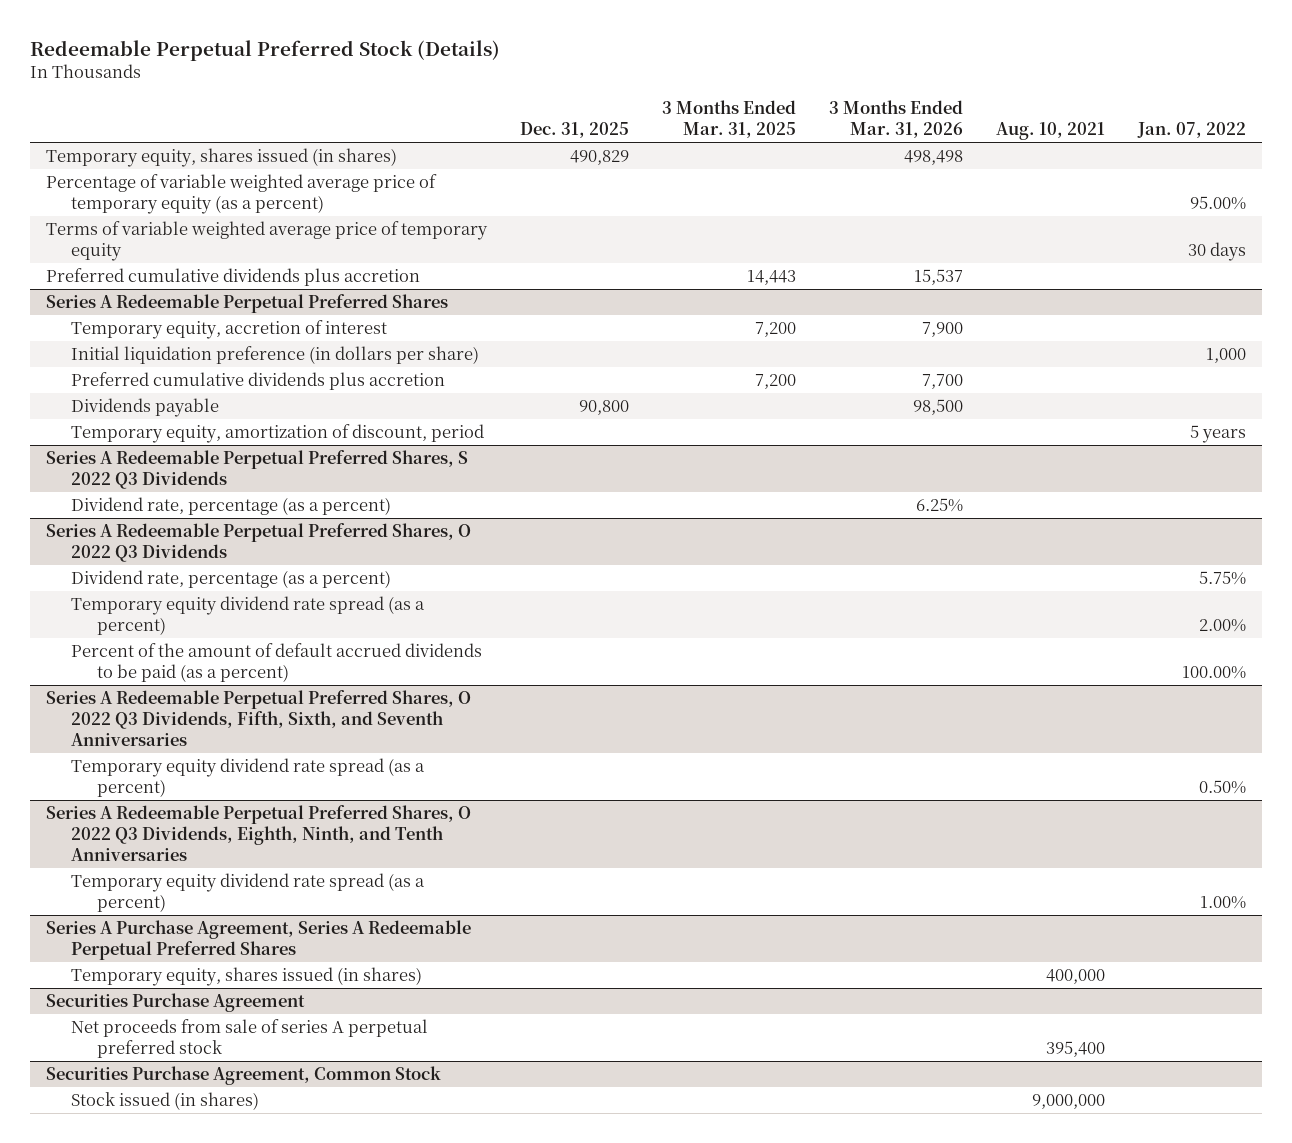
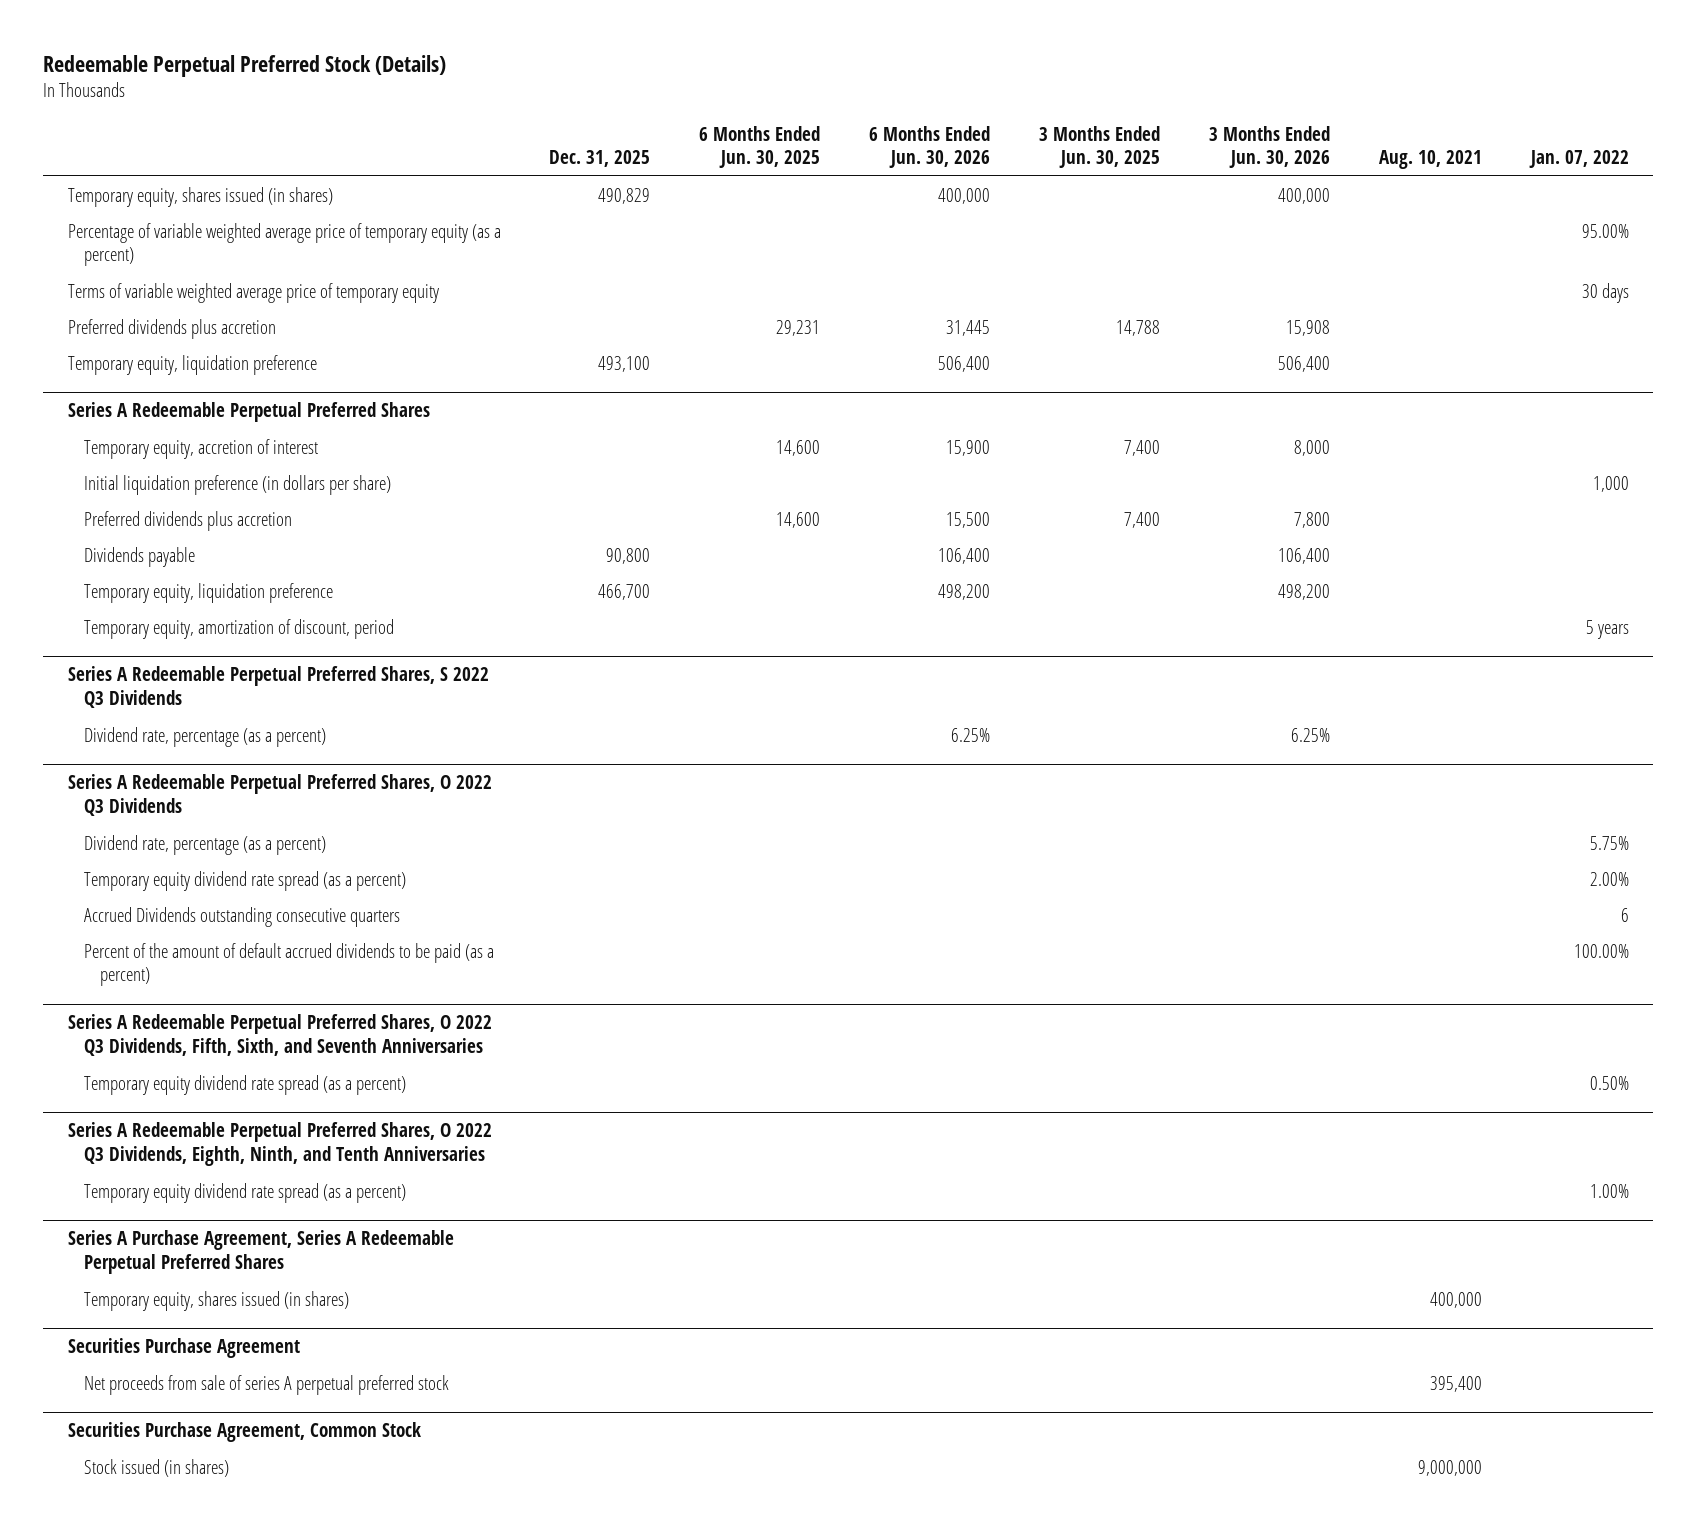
- | Dec. 31, 2025 | 3 Months Ended Mar. 31, 2025 | 3 Months Ended Mar. 31, 2026 | Aug. 10, 2021 | Jan. 07, 2022
+ | Dec. 31, 2025 | 6 Months Ended Jun. 30, 2025 | 6 Months Ended Jun. 30, 2026 | 3 Months Ended Jun. 30, 2025 | 3 Months Ended Jun. 30, 2026 | Aug. 10, 2021 | Jan. 07, 2022
- Preferred cumulative dividends plus accretion | | 14,443 | 15,537 | |
+ Preferred dividends plus accretion | | 29,231 | 31,445 | 14,788 | 15,908 | |
+ Temporary equity, liquidation preference | 493,100 | | 506,400 | | 506,400 | |
@ Series A Redeemable Perpetual Preferred Shares
- Preferred cumulative dividends plus accretion | | 7,200 | 7,700 | |
+ Preferred dividends plus accretion | | 14,600 | 15,500 | 7,400 | 7,800 | |
+ Temporary equity, liquidation preference | 466,700 | | 498,200 | | 498,200 | |
@ Series A Redeemable Perpetual Preferred Shares, O 2022 Q3 Dividends
+ Accrued Dividends outstanding consecutive quarters | | | | | | | 6

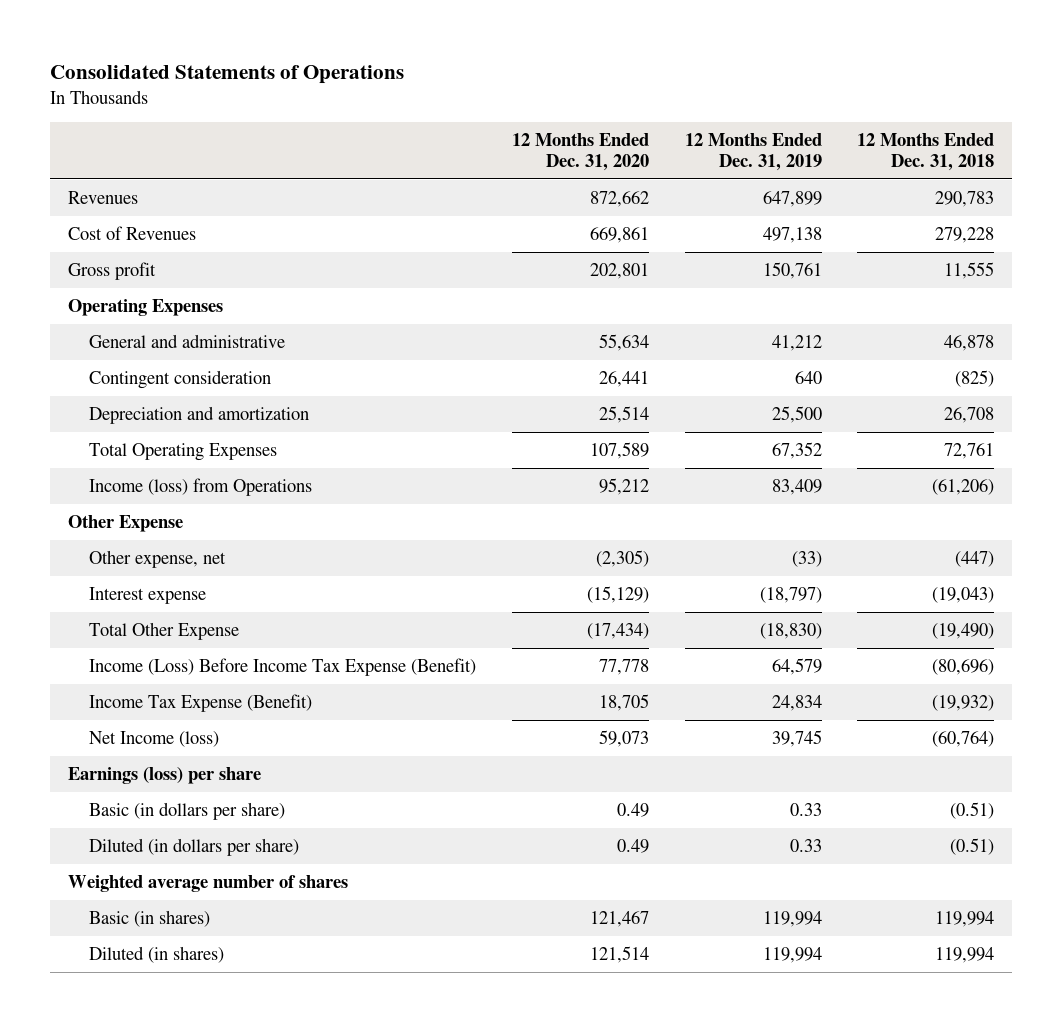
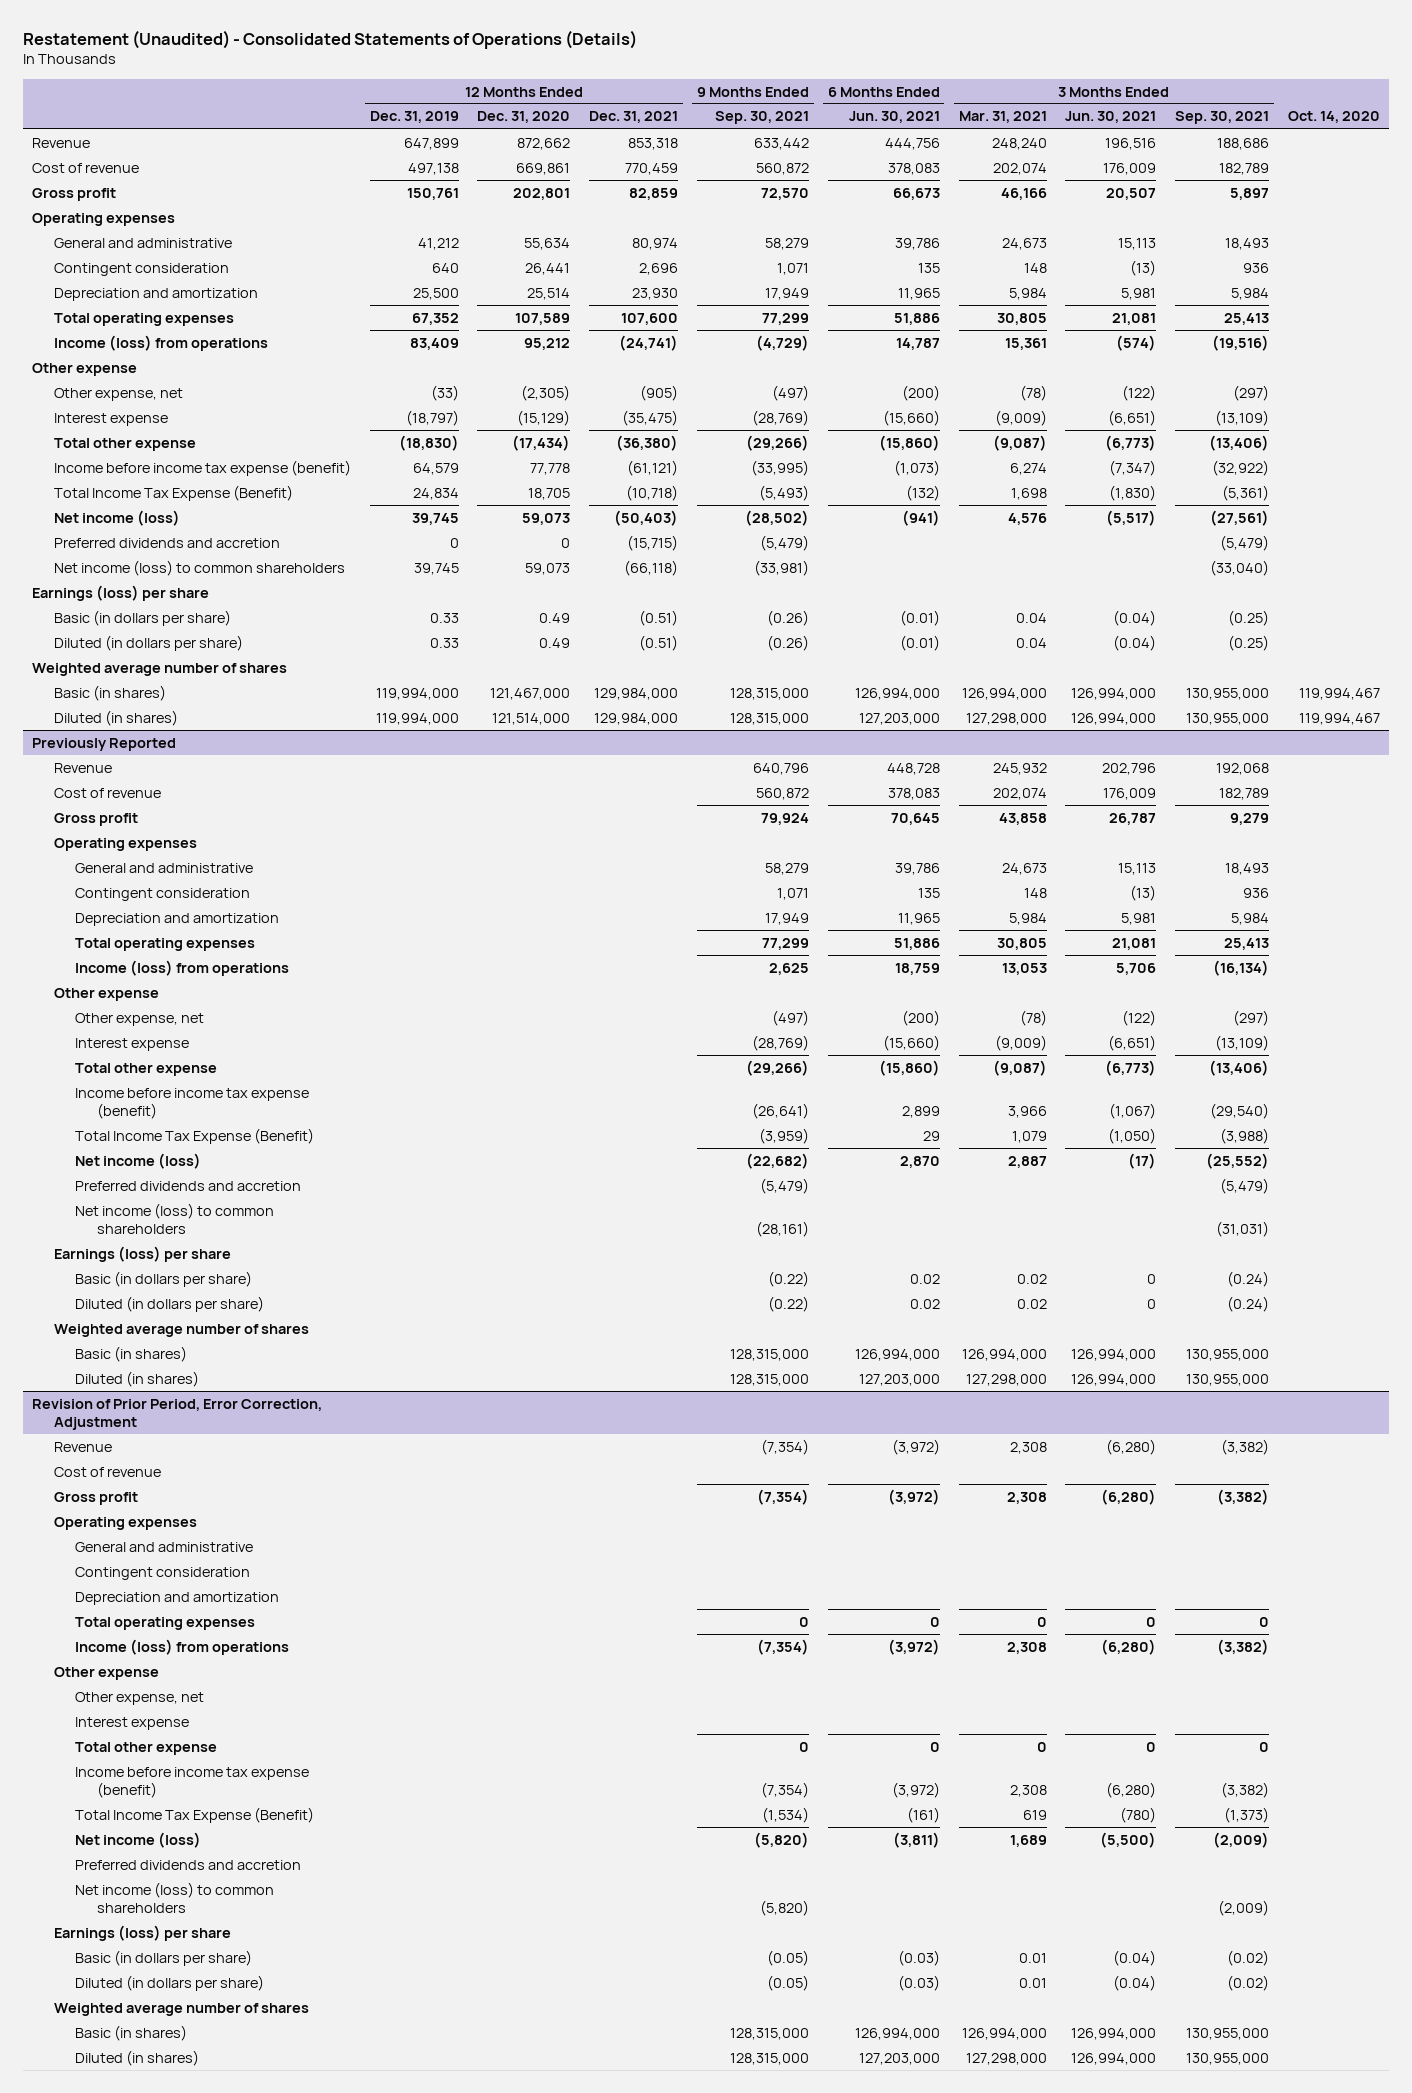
- Consolidated Statements of Operations
+ Restatement (Unaudited) - Consolidated Statements of Operations (Details)
- | 12 Months Ended Dec. 31, 2020 | 12 Months Ended Dec. 31, 2019 | 12 Months Ended Dec. 31, 2018
+ | 12 Months Ended Dec. 31, 2019 | 12 Months Ended Dec. 31, 2020 | 12 Months Ended Dec. 31, 2021 | 9 Months Ended Sep. 30, 2021 | 6 Months Ended Jun. 30, 2021 | 3 Months Ended Mar. 31, 2021 | 3 Months Ended Jun. 30, 2021 | 3 Months Ended Sep. 30, 2021 | Oct. 14, 2020
- Revenues | 872,662 | 647,899 | 290,783
- Cost of Revenues | 669,861 | 497,138 | 279,228
+ Revenue | 647,899 | 872,662 | 853,318 | 633,442 | 444,756 | 248,240 | 196,516 | 188,686 |
+ Cost of revenue | 497,138 | 669,861 | 770,459 | 560,872 | 378,083 | 202,074 | 176,009 | 182,789 |
- Operating Expenses
+ Operating expenses
- Total Operating Expenses | 107,589 | 67,352 | 72,761
- Income (loss) from Operations | 95,212 | 83,409 | (61,206)
- Other Expense
+ Total operating expenses | 67,352 | 107,589 | 107,600 | 77,299 | 51,886 | 30,805 | 21,081 | 25,413 |
+ Income (loss) from operations | 83,409 | 95,212 | (24,741) | (4,729) | 14,787 | 15,361 | (574) | (19,516) |
+ Other expense
- Total Other Expense | (17,434) | (18,830) | (19,490)
- Income (Loss) Before Income Tax Expense (Benefit) | 77,778 | 64,579 | (80,696)
- Income Tax Expense (Benefit) | 18,705 | 24,834 | (19,932)
- Net Income (loss) | 59,073 | 39,745 | (60,764)
+ Total other expense | (18,830) | (17,434) | (36,380) | (29,266) | (15,860) | (9,087) | (6,773) | (13,406) |
+ Income before income tax expense (benefit) | 64,579 | 77,778 | (61,121) | (33,995) | (1,073) | 6,274 | (7,347) | (32,922) |
+ Total Income Tax Expense (Benefit) | 24,834 | 18,705 | (10,718) | (5,493) | (132) | 1,698 | (1,830) | (5,361) |
+ Net income (loss) | 39,745 | 59,073 | (50,403) | (28,502) | (941) | 4,576 | (5,517) | (27,561) |
+ Preferred dividends and accretion | 0 | 0 | (15,715) | (5,479) | | | | (5,479) |
+ Net income (loss) to common shareholders | 39,745 | 59,073 | (66,118) | (33,981) | | | | (33,040) |
- Basic (in shares) | 121,467 | 119,994 | 119,994
- Diluted (in shares) | 121,514 | 119,994 | 119,994
+ Basic (in shares) | 119,994,000 | 121,467,000 | 129,984,000 | 128,315,000 | 126,994,000 | 126,994,000 | 126,994,000 | 130,955,000 | 119,994,467
+ Diluted (in shares) | 119,994,000 | 121,514,000 | 129,984,000 | 128,315,000 | 127,203,000 | 127,298,000 | 126,994,000 | 130,955,000 | 119,994,467
+ Previously Reported
+ Revenue | | | | 640,796 | 448,728 | 245,932 | 202,796 | 192,068 |
+ Cost of revenue | | | | 560,872 | 378,083 | 202,074 | 176,009 | 182,789 |
+ Gross profit | | | | 79,924 | 70,645 | 43,858 | 26,787 | 9,279 |
+ Operating expenses
+ General and administrative | | | | 58,279 | 39,786 | 24,673 | 15,113 | 18,493 |
+ Contingent consideration | | | | 1,071 | 135 | 148 | (13) | 936 |
+ Depreciation and amortization | | | | 17,949 | 11,965 | 5,984 | 5,981 | 5,984 |
+ Total operating expenses | | | | 77,299 | 51,886 | 30,805 | 21,081 | 25,413 |
+ Income (loss) from operations | | | | 2,625 | 18,759 | 13,053 | 5,706 | (16,134) |
+ Other expense
+ Other expense, net | | | | (497) | (200) | (78) | (122) | (297) |
+ Interest expense | | | | (28,769) | (15,660) | (9,009) | (6,651) | (13,109) |
+ Total other expense | | | | (29,266) | (15,860) | (9,087) | (6,773) | (13,406) |
+ Income before income tax expense (benefit) | | | | (26,641) | 2,899 | 3,966 | (1,067) | (29,540) |
+ Total Income Tax Expense (Benefit) | | | | (3,959) | 29 | 1,079 | (1,050) | (3,988) |
+ Net income (loss) | | | | (22,682) | 2,870 | 2,887 | (17) | (25,552) |
+ Preferred dividends and accretion | | | | (5,479) | | | | (5,479) |
+ Net income (loss) to common shareholders | | | | (28,161) | | | | (31,031) |
+ Earnings (loss) per share
+ Basic (in dollars per share) | | | | (0.22) | 0.02 | 0.02 | 0 | (0.24) |
+ Diluted (in dollars per share) | | | | (0.22) | 0.02 | 0.02 | 0 | (0.24) |
+ Weighted average number of shares
+ Basic (in shares) | | | | 128,315,000 | 126,994,000 | 126,994,000 | 126,994,000 | 130,955,000 |
+ Diluted (in shares) | | | | 128,315,000 | 127,203,000 | 127,298,000 | 126,994,000 | 130,955,000 |
+ Revision of Prior Period, Error Correction, Adjustment
+ Revenue | | | | (7,354) | (3,972) | 2,308 | (6,280) | (3,382) |
+ Cost of revenue
+ Gross profit | | | | (7,354) | (3,972) | 2,308 | (6,280) | (3,382) |
+ Operating expenses
+ General and administrative
+ Contingent consideration
+ Depreciation and amortization
+ Total operating expenses | | | | 0 | 0 | 0 | 0 | 0 |
+ Income (loss) from operations | | | | (7,354) | (3,972) | 2,308 | (6,280) | (3,382) |
+ Other expense
+ Other expense, net
+ Interest expense
+ Total other expense | | | | 0 | 0 | 0 | 0 | 0 |
+ Income before income tax expense (benefit) | | | | (7,354) | (3,972) | 2,308 | (6,280) | (3,382) |
+ Total Income Tax Expense (Benefit) | | | | (1,534) | (161) | 619 | (780) | (1,373) |
+ Net income (loss) | | | | (5,820) | (3,811) | 1,689 | (5,500) | (2,009) |
+ Preferred dividends and accretion
+ Net income (loss) to common shareholders | | | | (5,820) | | | | (2,009) |
+ Earnings (loss) per share
+ Basic (in dollars per share) | | | | (0.05) | (0.03) | 0.01 | (0.04) | (0.02) |
+ Diluted (in dollars per share) | | | | (0.05) | (0.03) | 0.01 | (0.04) | (0.02) |
+ Weighted average number of shares
+ Basic (in shares) | | | | 128,315,000 | 126,994,000 | 126,994,000 | 126,994,000 | 130,955,000 |
+ Diluted (in shares) | | | | 128,315,000 | 127,203,000 | 127,298,000 | 126,994,000 | 130,955,000 |

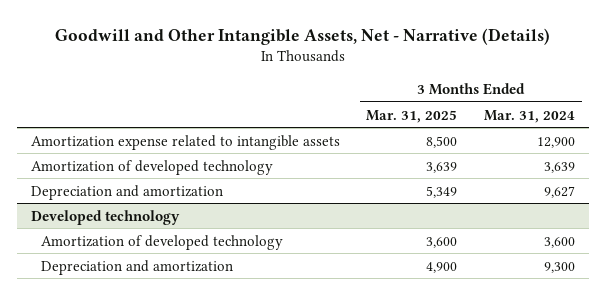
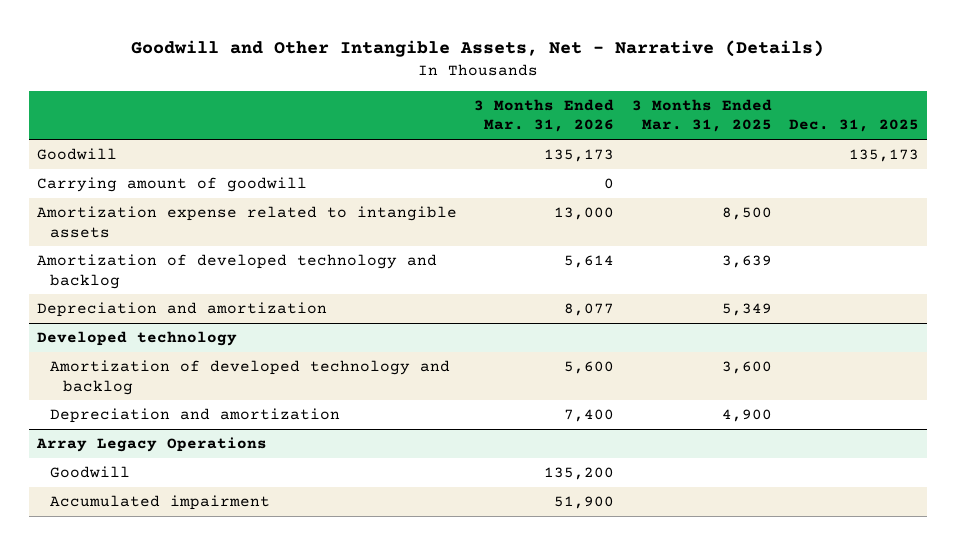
- | 3 Months Ended Mar. 31, 2025 | 3 Months Ended Mar. 31, 2024
+ | 3 Months Ended Mar. 31, 2026 | 3 Months Ended Mar. 31, 2025 | Dec. 31, 2025
+ Goodwill | 135,173 | | 135,173
+ Carrying amount of goodwill | 0 | |
- Amortization of developed technology | 3,639 | 3,639
+ Amortization of developed technology and backlog | 5,614 | 3,639 |
@ Developed technology
- Amortization of developed technology | 3,600 | 3,600
+ Amortization of developed technology and backlog | 5,600 | 3,600 |
+ Array Legacy Operations
+ Goodwill | 135,200 | |
+ Accumulated impairment | 51,900 | |

